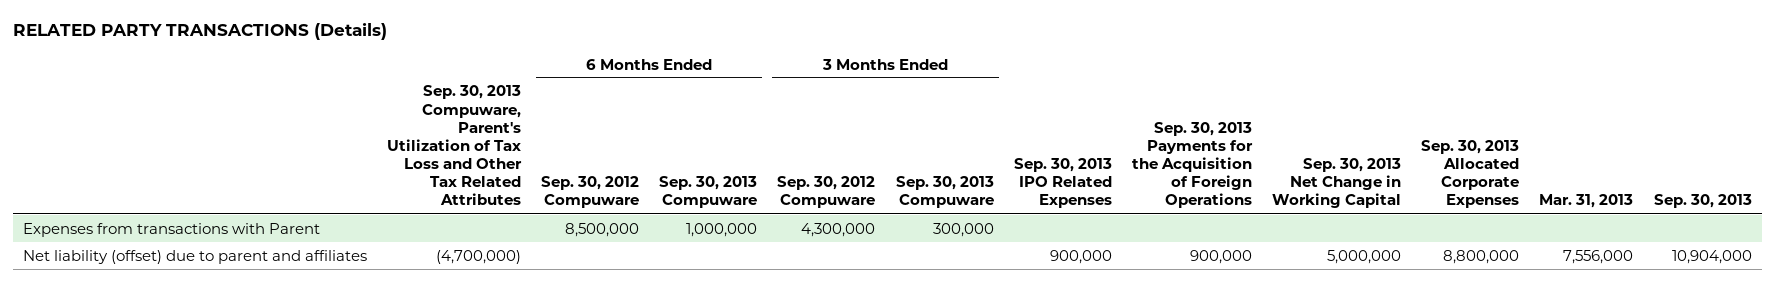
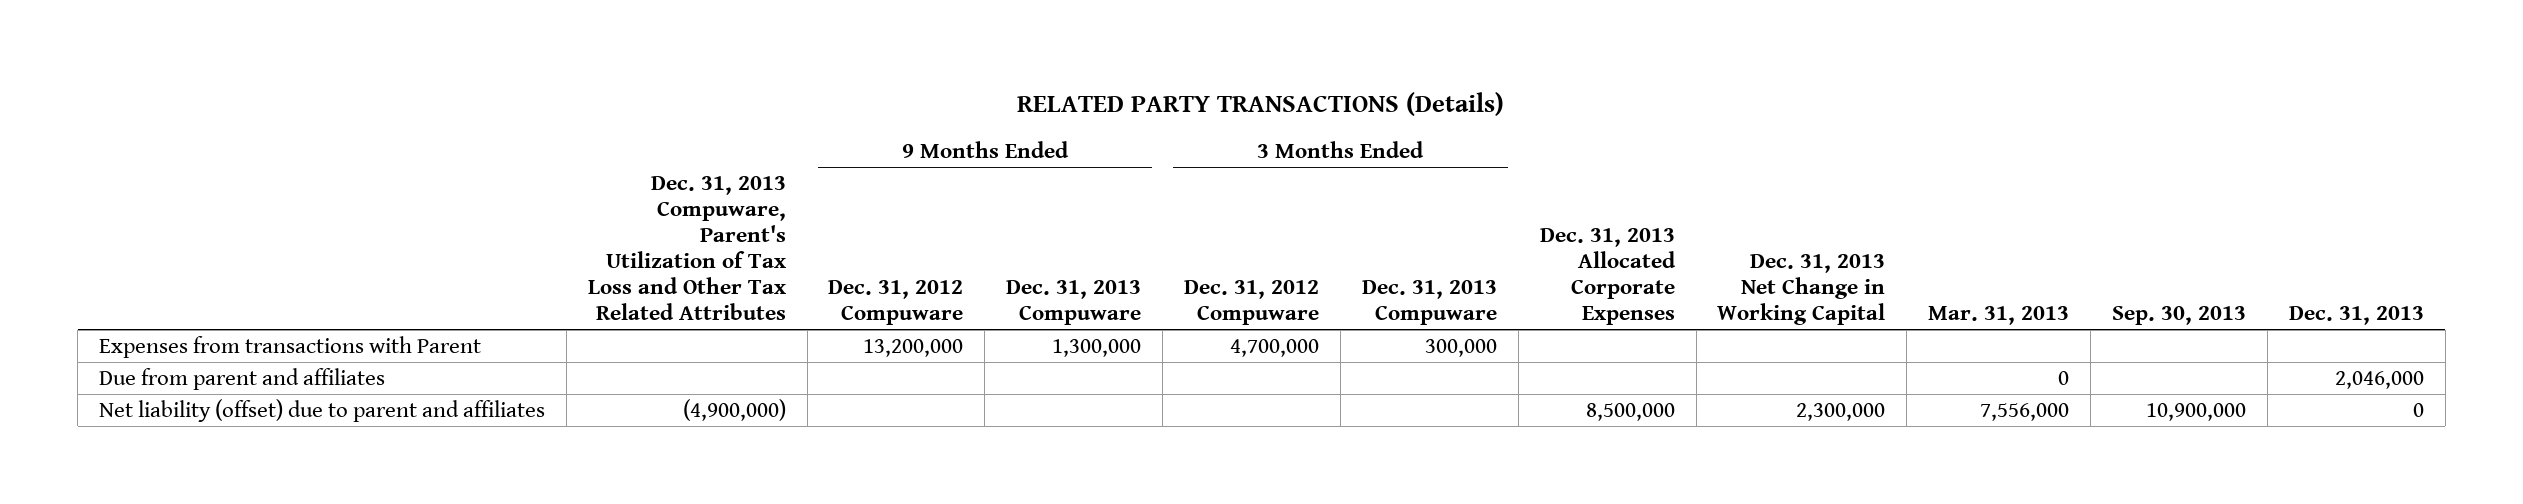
- | Sep. 30, 2013 Compuware, Parent's Utilization of Tax Loss and Other Tax Related Attributes | 6 Months Ended Sep. 30, 2012 Compuware | 6 Months Ended Sep. 30, 2013 Compuware | 3 Months Ended Sep. 30, 2012 Compuware | 3 Months Ended Sep. 30, 2013 Compuware | Sep. 30, 2013 IPO Related Expenses | Sep. 30, 2013 Payments for the Acquisition of Foreign Operations | Sep. 30, 2013 Net Change in Working Capital | Sep. 30, 2013 Allocated Corporate Expenses | Mar. 31, 2013 | Sep. 30, 2013
+ | Dec. 31, 2013 Compuware, Parent's Utilization of Tax Loss and Other Tax Related Attributes | 9 Months Ended Dec. 31, 2012 Compuware | 9 Months Ended Dec. 31, 2013 Compuware | 3 Months Ended Dec. 31, 2012 Compuware | 3 Months Ended Dec. 31, 2013 Compuware | Dec. 31, 2013 Allocated Corporate Expenses | Dec. 31, 2013 Net Change in Working Capital | Mar. 31, 2013 | Sep. 30, 2013 | Dec. 31, 2013
- Net liability (offset) due to parent and affiliates | (4,700,000) | | | | | 900,000 | 900,000 | 5,000,000 | 8,800,000 | 7,556,000 | 10,904,000
+ Due from parent and affiliates | | | | | | | | 0 | | 2,046,000
+ Net liability (offset) due to parent and affiliates | (4,900,000) | | | | | 8,500,000 | 2,300,000 | 7,556,000 | 10,900,000 | 0

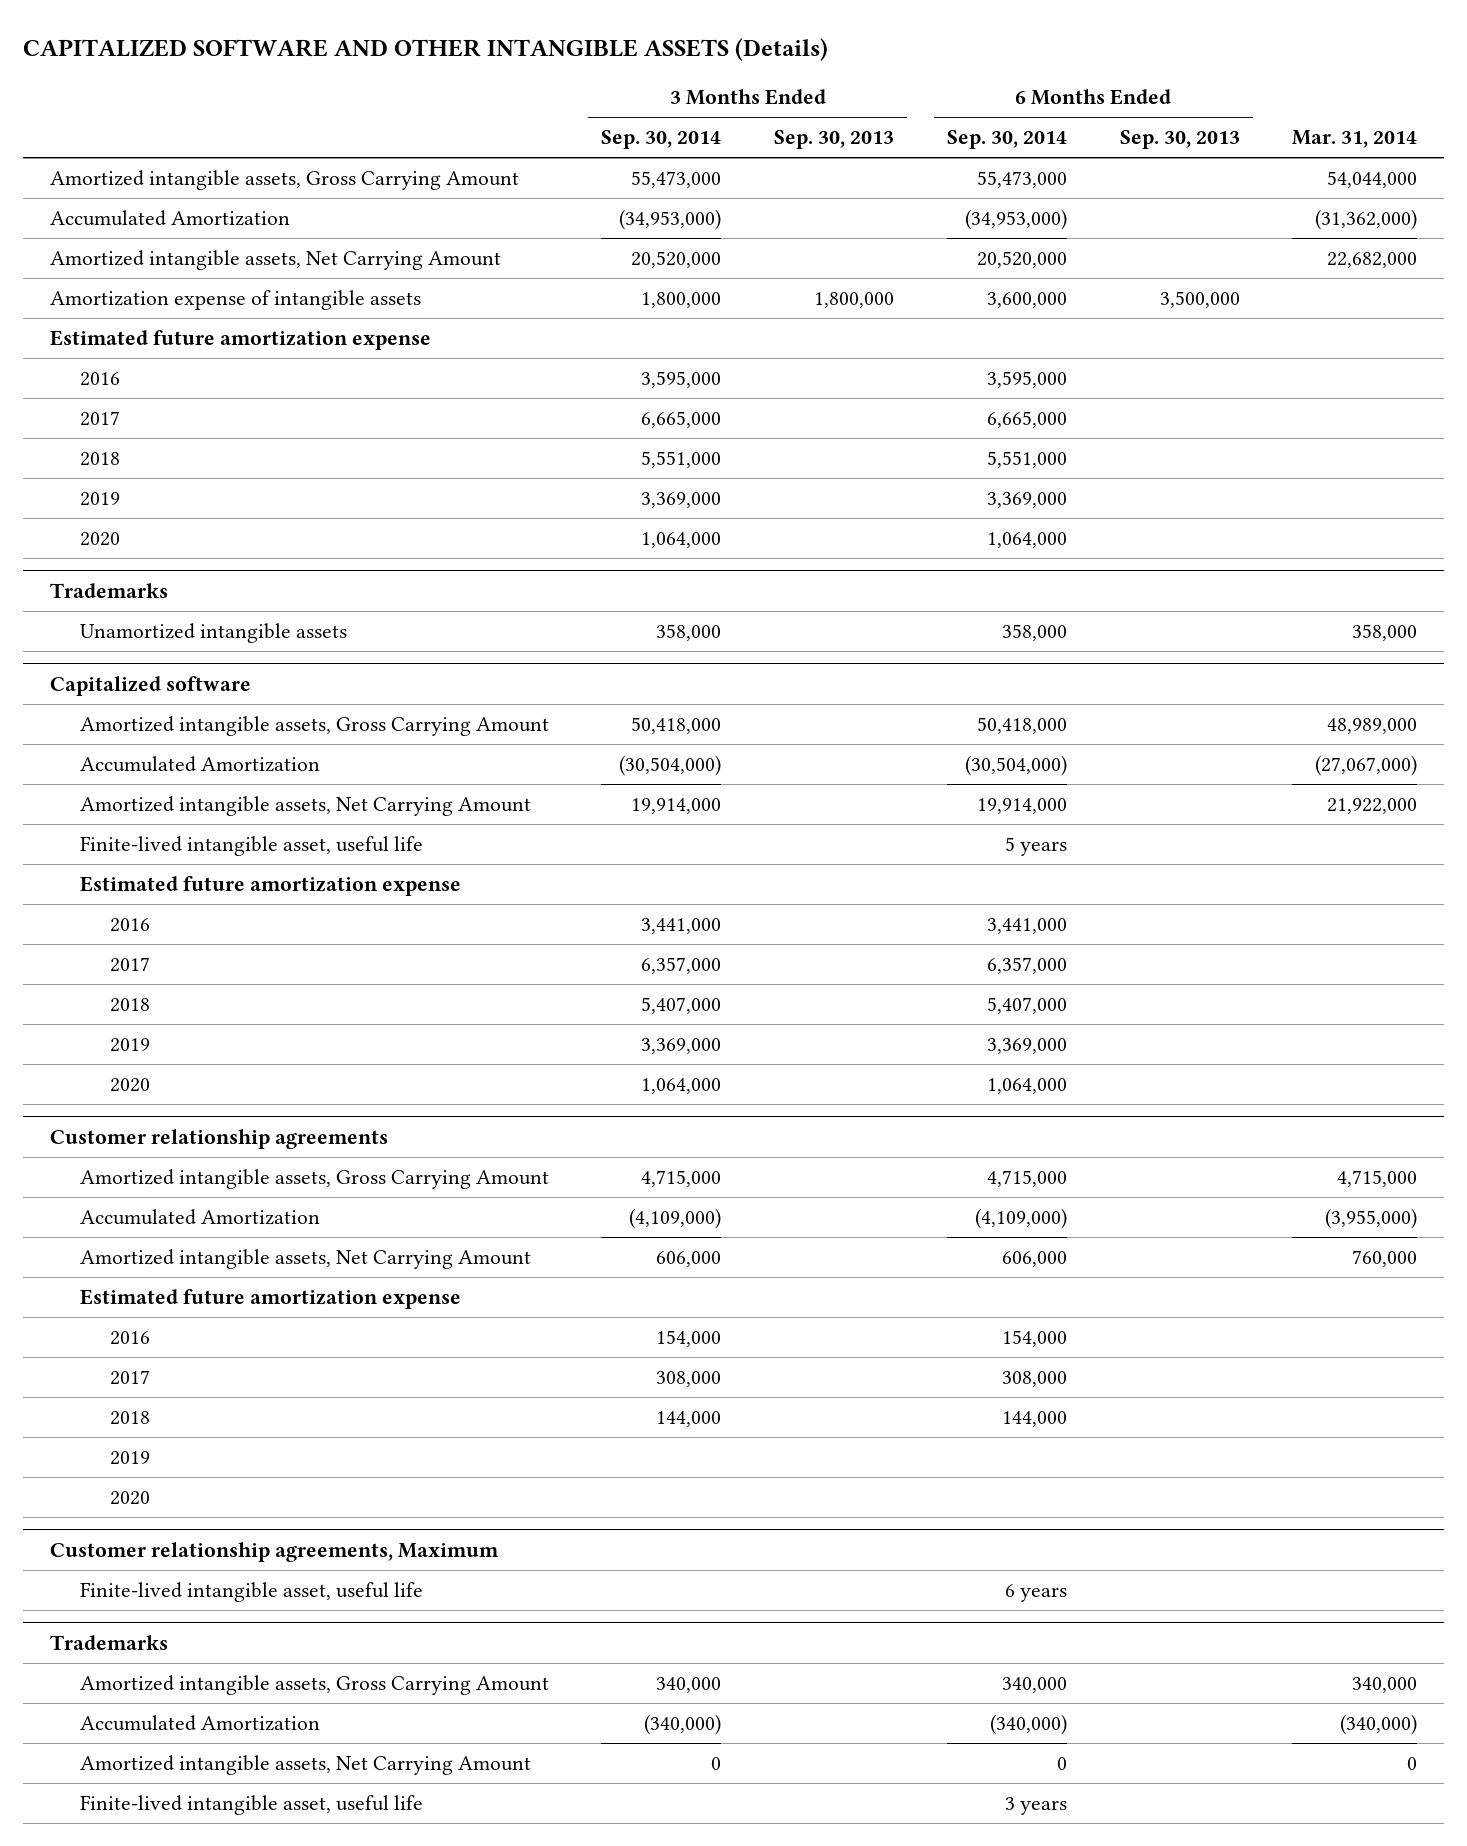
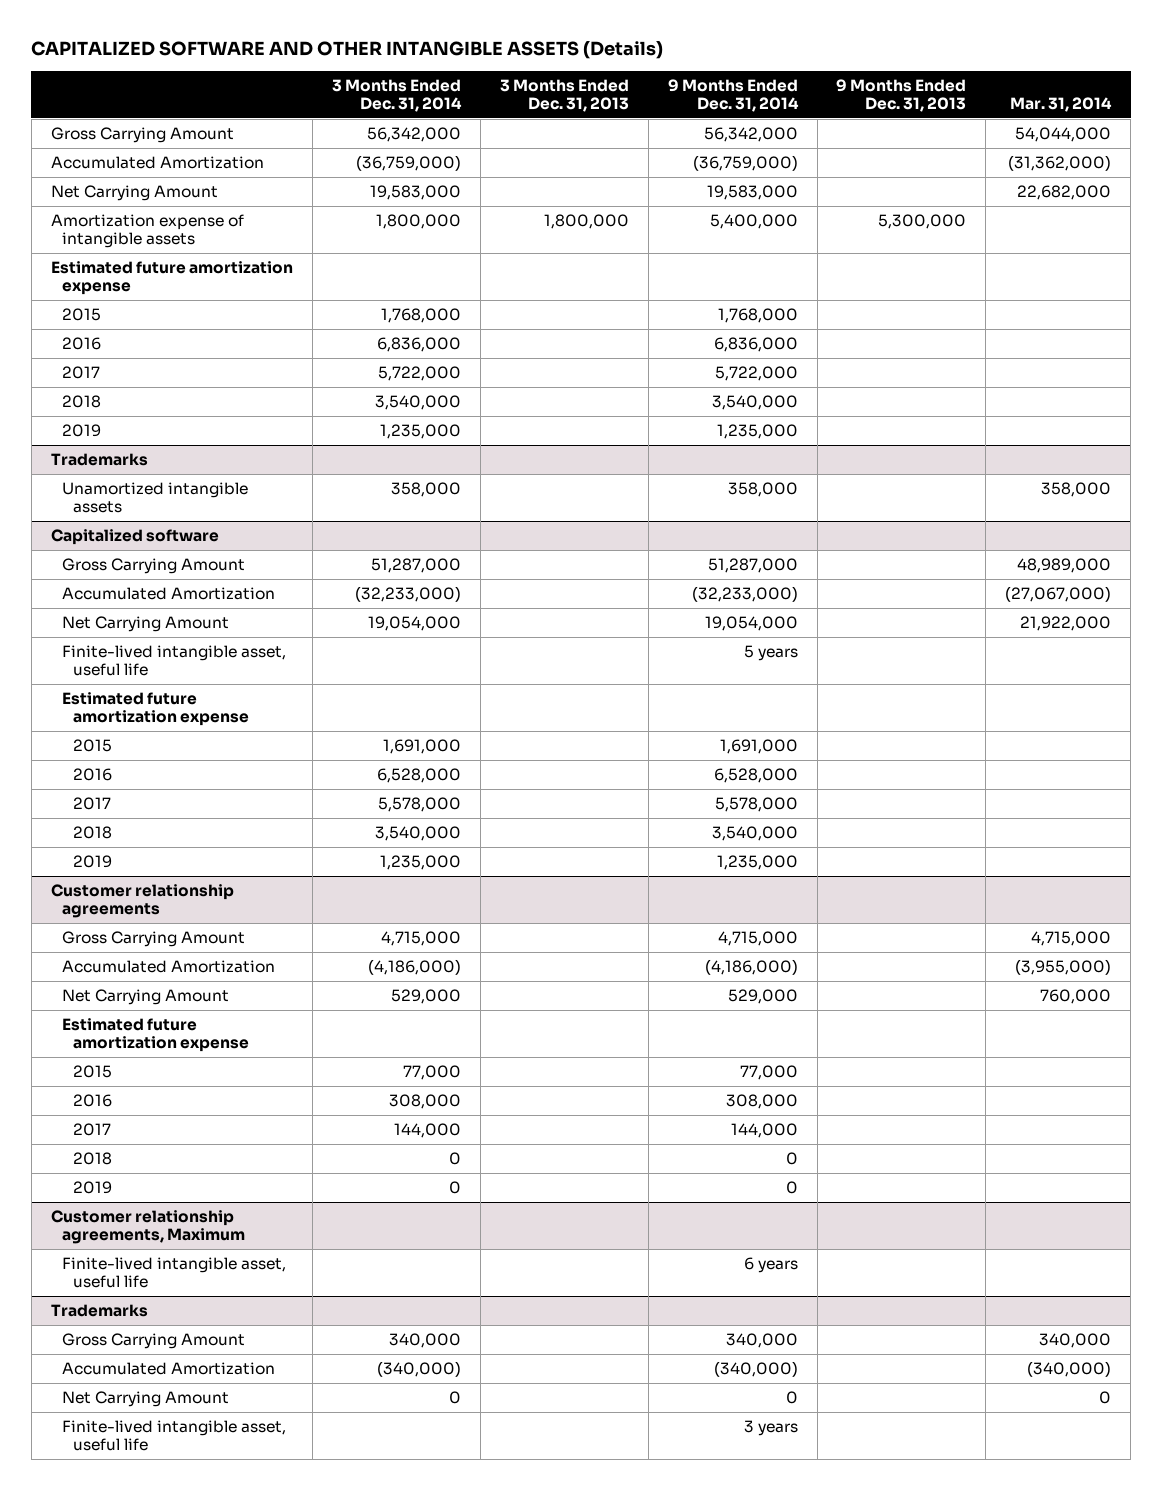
- | 3 Months Ended Sep. 30, 2014 | 3 Months Ended Sep. 30, 2013 | 6 Months Ended Sep. 30, 2014 | 6 Months Ended Sep. 30, 2013 | Mar. 31, 2014
+ | 3 Months Ended Dec. 31, 2014 | 3 Months Ended Dec. 31, 2013 | 9 Months Ended Dec. 31, 2014 | 9 Months Ended Dec. 31, 2013 | Mar. 31, 2014
- Amortized intangible assets, Gross Carrying Amount | 55,473,000 | | 55,473,000 | | 54,044,000
+ Gross Carrying Amount | 56,342,000 | | 56,342,000 | | 54,044,000
- Amortized intangible assets, Net Carrying Amount | 20,520,000 | | 20,520,000 | | 22,682,000
+ Net Carrying Amount | 19,583,000 | | 19,583,000 | | 22,682,000
+ 2015 | 1,768,000 | | 1,768,000 | |
- 2020 | 1,064,000 | | 1,064,000 | |
@ Capitalized software
- Amortized intangible assets, Gross Carrying Amount | 50,418,000 | | 50,418,000 | | 48,989,000
+ Gross Carrying Amount | 51,287,000 | | 51,287,000 | | 48,989,000
- Amortized intangible assets, Net Carrying Amount | 19,914,000 | | 19,914,000 | | 21,922,000
+ Net Carrying Amount | 19,054,000 | | 19,054,000 | | 21,922,000
+ 2015 | 1,691,000 | | 1,691,000 | |
- 2020 | 1,064,000 | | 1,064,000 | |
@ Customer relationship agreements
- Amortized intangible assets, Gross Carrying Amount | 4,715,000 | | 4,715,000 | | 4,715,000
+ Gross Carrying Amount | 4,715,000 | | 4,715,000 | | 4,715,000
- Amortized intangible assets, Net Carrying Amount | 606,000 | | 606,000 | | 760,000
+ Net Carrying Amount | 529,000 | | 529,000 | | 760,000
+ 2015 | 77,000 | | 77,000 | |
- 2020
@ Trademarks
- Amortized intangible assets, Gross Carrying Amount | 340,000 | | 340,000 | | 340,000
+ Gross Carrying Amount | 340,000 | | 340,000 | | 340,000
- Amortized intangible assets, Net Carrying Amount | 0 | | 0 | | 0
+ Net Carrying Amount | 0 | | 0 | | 0

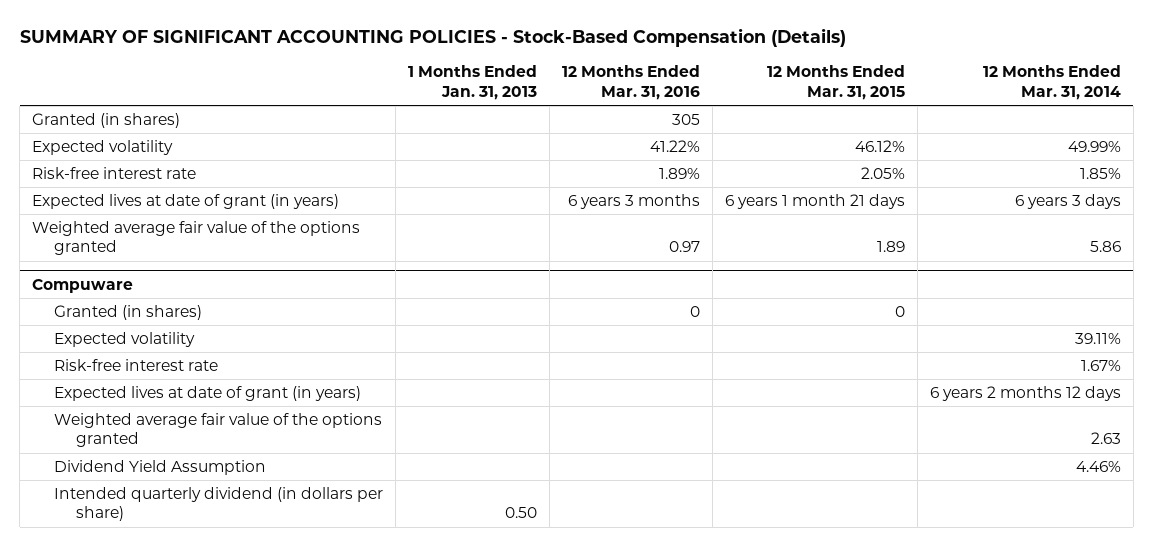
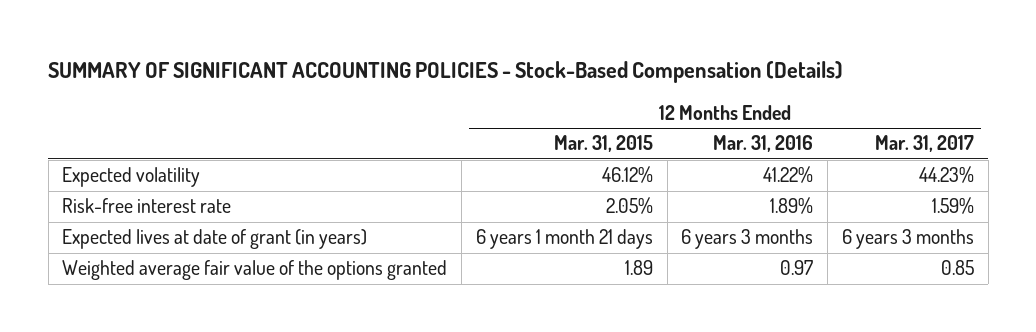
- | 1 Months Ended Jan. 31, 2013 | 12 Months Ended Mar. 31, 2016 | 12 Months Ended Mar. 31, 2015 | 12 Months Ended Mar. 31, 2014
+ | 12 Months Ended Mar. 31, 2015 | 12 Months Ended Mar. 31, 2016 | 12 Months Ended Mar. 31, 2017
- Granted (in shares) | | 305 | |
- Compuware
- Granted (in shares) | | 0 | 0 |
- Expected volatility | | | | 39.11%
- Risk-free interest rate | | | | 1.67%
- Expected lives at date of grant (in years) | | | | 6 years 2 months 12 days
- Weighted average fair value of the options granted | | | | 2.63
- Dividend Yield Assumption | | | | 4.46%
- Intended quarterly dividend (in dollars per share) | 0.50 | | |

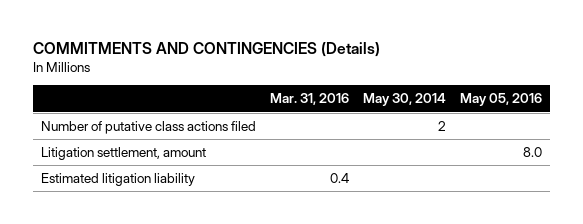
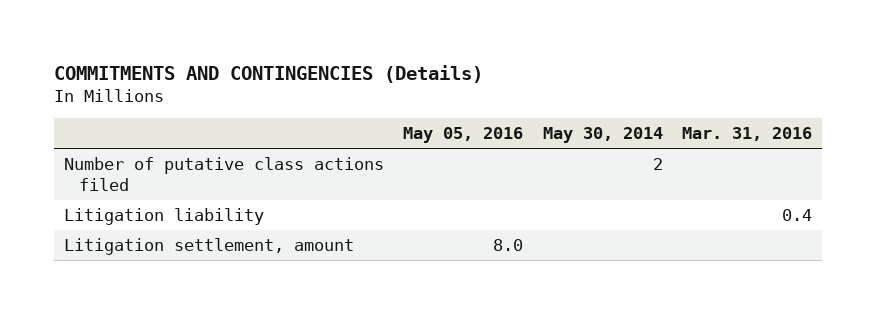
- | Mar. 31, 2016 | May 30, 2014 | May 05, 2016
+ | May 05, 2016 | May 30, 2014 | Mar. 31, 2016
+ Litigation liability | | | 0.4
- Estimated litigation liability | 0.4 | |

